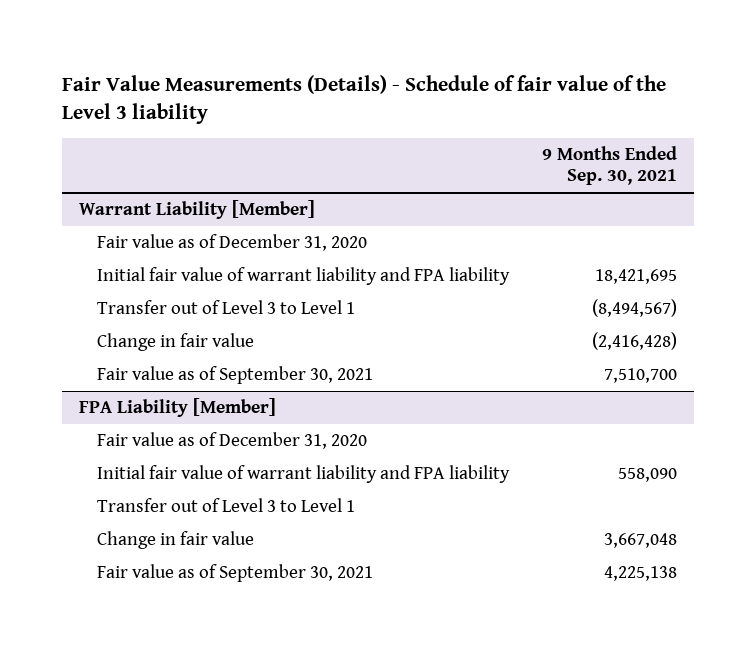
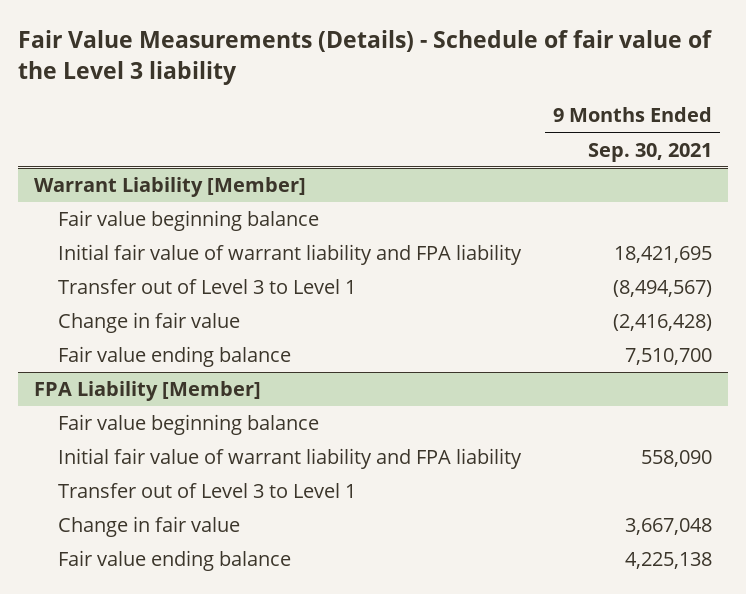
@ Warrant Liability [Member]
- Fair value as of December 31, 2020
+ Fair value beginning balance
- Fair value as of September 30, 2021 | 7,510,700
+ Fair value ending balance | 7,510,700
@ FPA Liability [Member]
- Fair value as of December 31, 2020
+ Fair value beginning balance
- Fair value as of September 30, 2021 | 4,225,138
+ Fair value ending balance | 4,225,138

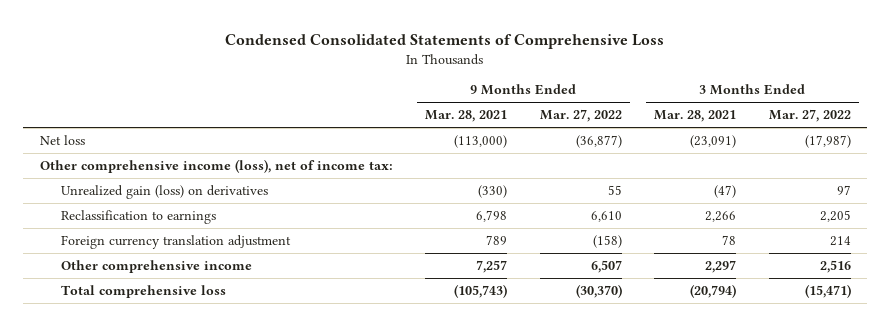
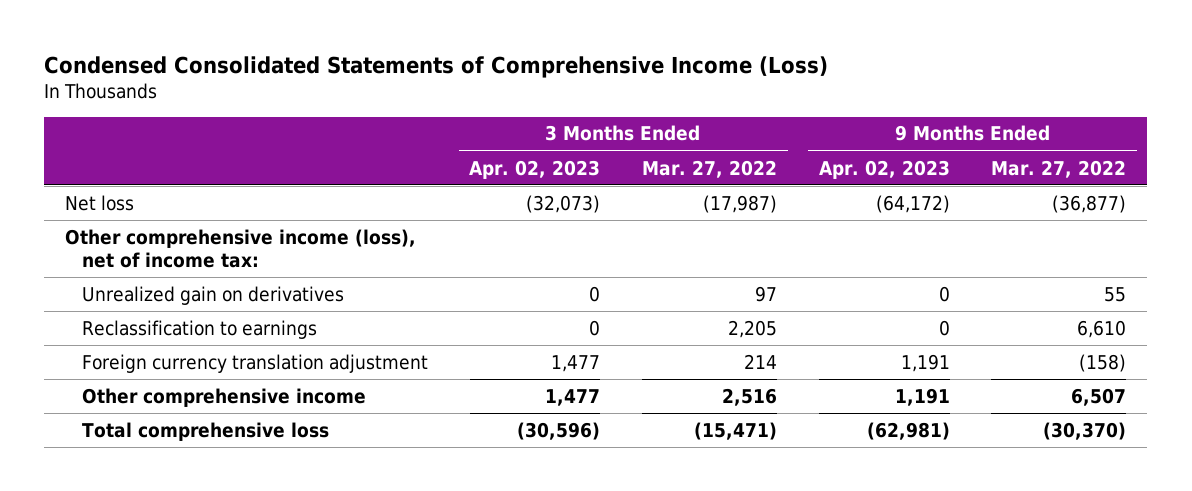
- Condensed Consolidated Statements of Comprehensive Loss
+ Condensed Consolidated Statements of Comprehensive Income (Loss)
- | 9 Months Ended Mar. 28, 2021 | 9 Months Ended Mar. 27, 2022 | 3 Months Ended Mar. 28, 2021 | 3 Months Ended Mar. 27, 2022
+ | 3 Months Ended Apr. 02, 2023 | 3 Months Ended Mar. 27, 2022 | 9 Months Ended Apr. 02, 2023 | 9 Months Ended Mar. 27, 2022
- Unrealized gain (loss) on derivatives | (330) | 55 | (47) | 97
+ Unrealized gain on derivatives | 0 | 97 | 0 | 55

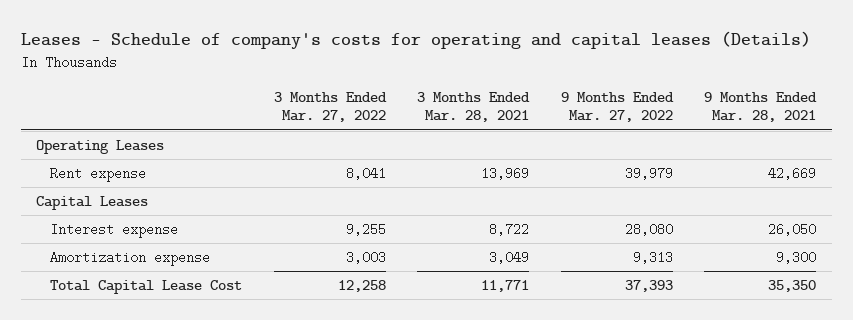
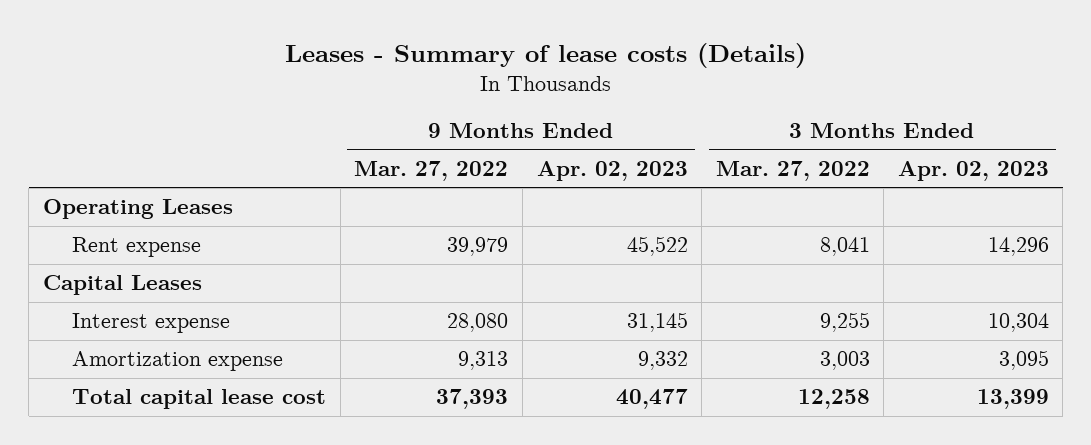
- Leases - Schedule of company's costs for operating and capital leases (Details)
+ Leases - Summary of lease costs (Details)
- | 3 Months Ended Mar. 27, 2022 | 3 Months Ended Mar. 28, 2021 | 9 Months Ended Mar. 27, 2022 | 9 Months Ended Mar. 28, 2021
+ | 9 Months Ended Mar. 27, 2022 | 9 Months Ended Apr. 02, 2023 | 3 Months Ended Mar. 27, 2022 | 3 Months Ended Apr. 02, 2023
- Total Capital Lease Cost | 12,258 | 11,771 | 37,393 | 35,350
+ Total capital lease cost | 37,393 | 40,477 | 12,258 | 13,399

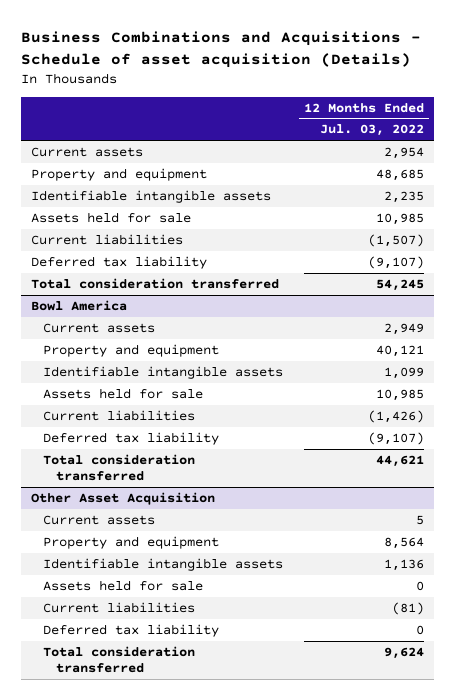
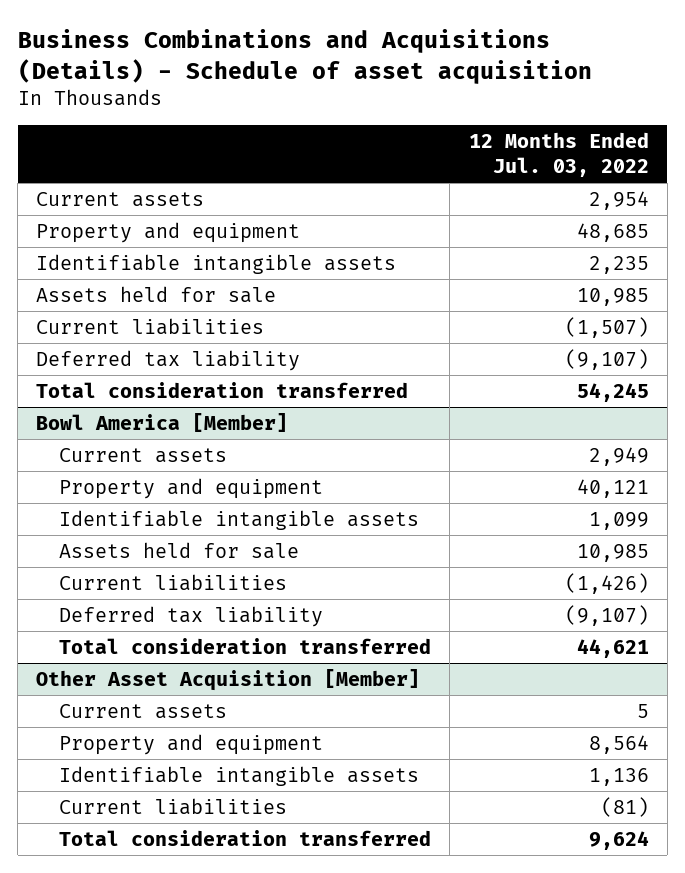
- Business Combinations and Acquisitions - Schedule of asset acquisition (Details)
+ Business Combinations and Acquisitions (Details) - Schedule of asset acquisition
- Bowl America
+ Bowl America [Member]
- Other Asset Acquisition
+ Other Asset Acquisition [Member]
- Assets held for sale | 0
- Deferred tax liability | 0

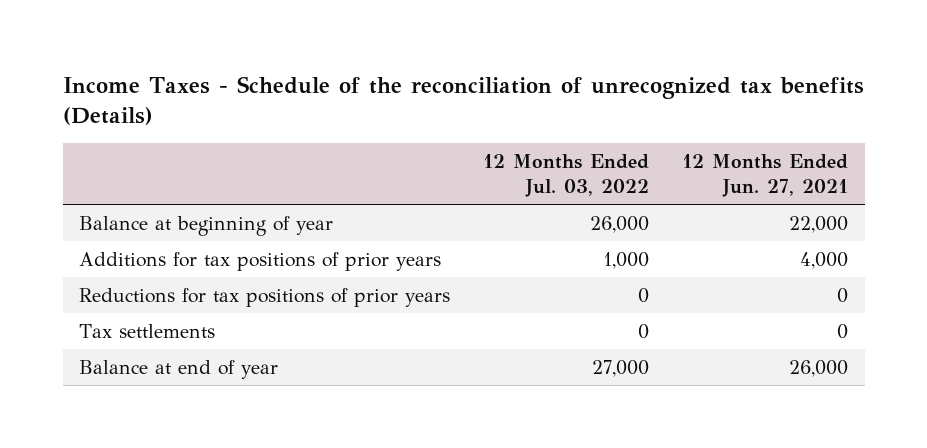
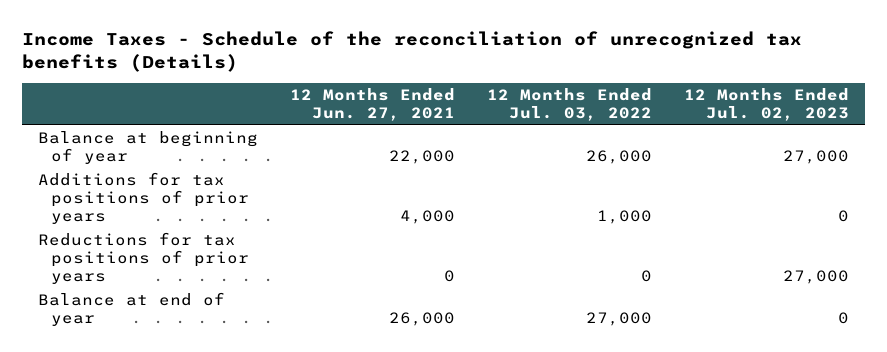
- | 12 Months Ended Jul. 03, 2022 | 12 Months Ended Jun. 27, 2021
+ | 12 Months Ended Jun. 27, 2021 | 12 Months Ended Jul. 03, 2022 | 12 Months Ended Jul. 02, 2023
- Tax settlements | 0 | 0

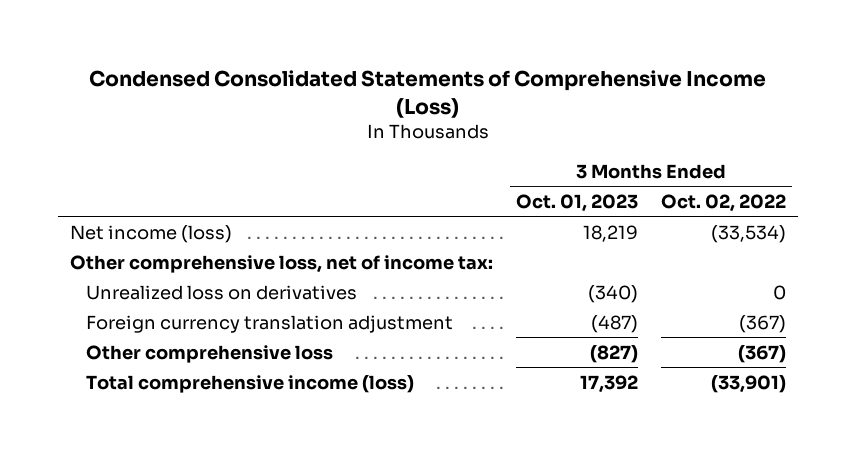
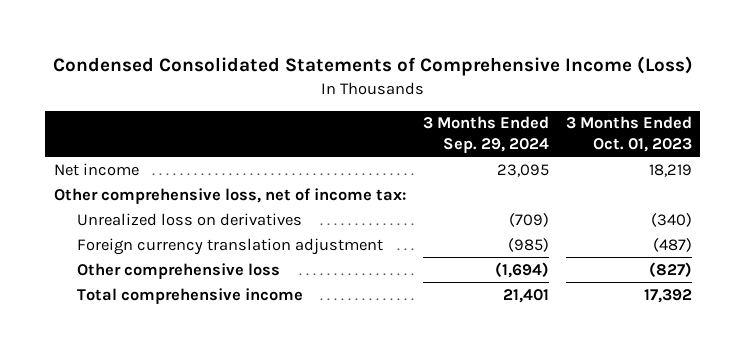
- | 3 Months Ended Oct. 01, 2023 | 3 Months Ended Oct. 02, 2022
+ | 3 Months Ended Sep. 29, 2024 | 3 Months Ended Oct. 01, 2023
- Net income (loss) | 18,219 | (33,534)
+ Net income | 23,095 | 18,219
- Total comprehensive income (loss) | 17,392 | (33,901)
+ Total comprehensive income | 21,401 | 17,392

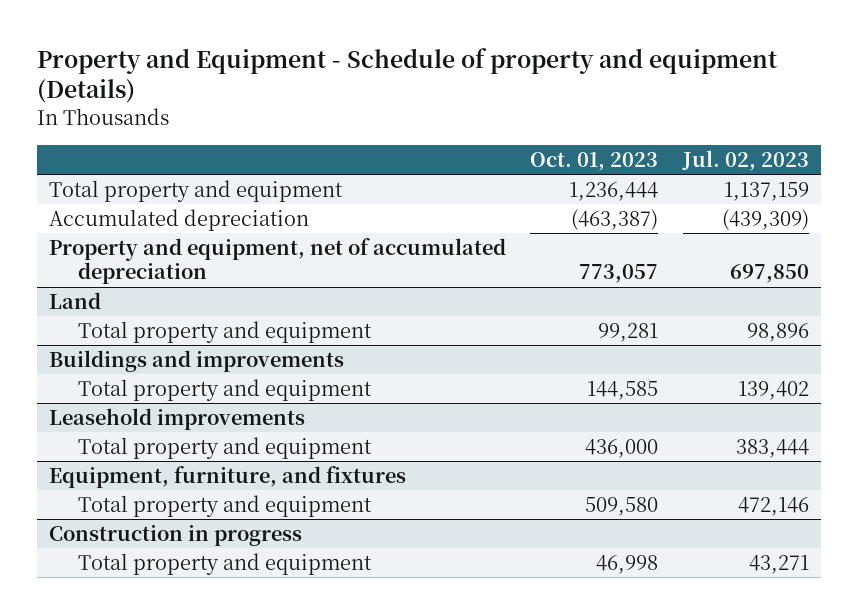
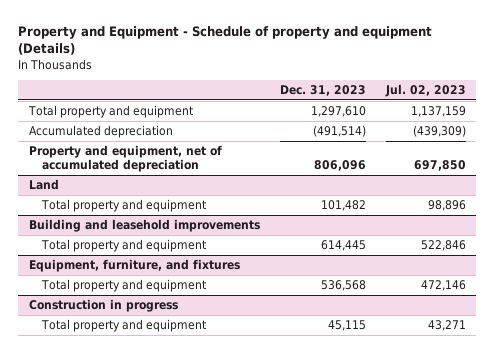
- | Oct. 01, 2023 | Jul. 02, 2023
+ | Dec. 31, 2023 | Jul. 02, 2023
- Buildings and improvements
- Total property and equipment | 144,585 | 139,402
- Leasehold improvements
- Total property and equipment | 436,000 | 383,444
+ Building and leasehold improvements
+ Total property and equipment | 614,445 | 522,846

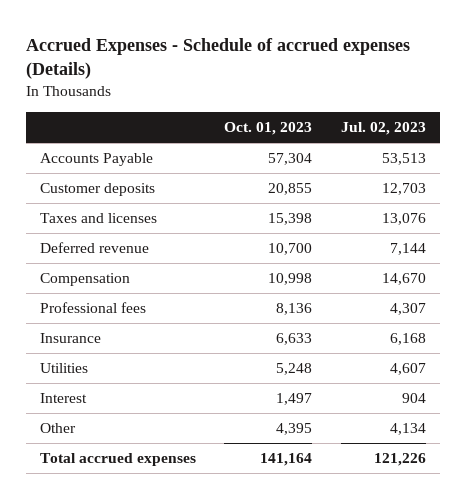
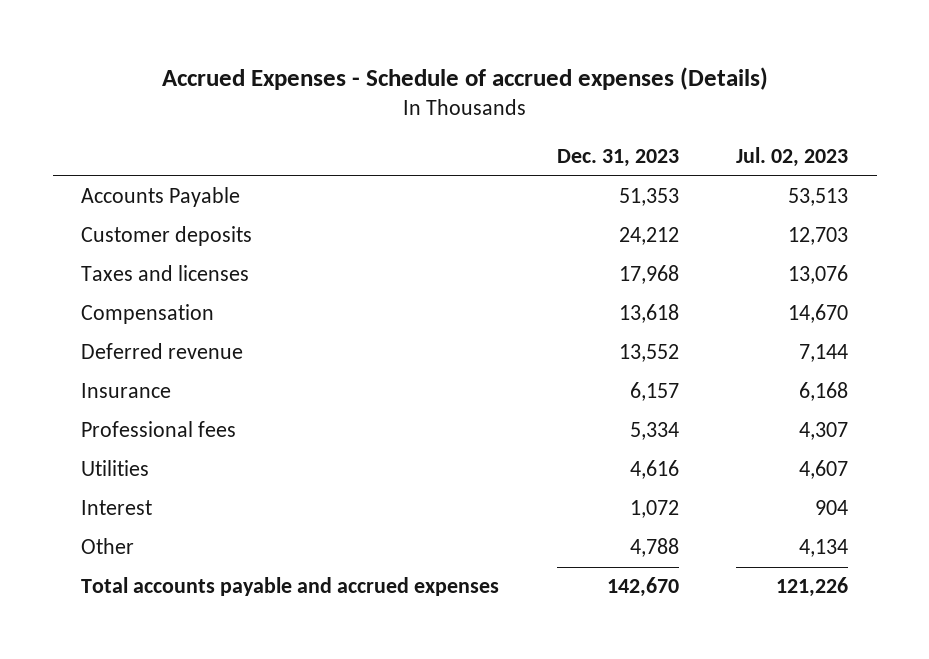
- | Oct. 01, 2023 | Jul. 02, 2023
+ | Dec. 31, 2023 | Jul. 02, 2023
moved down: Deferred revenue | 13,552 | 7,144
moved down: Professional fees | 5,334 | 4,307
- Total accrued expenses | 141,164 | 121,226
+ Total accounts payable and accrued expenses | 142,670 | 121,226

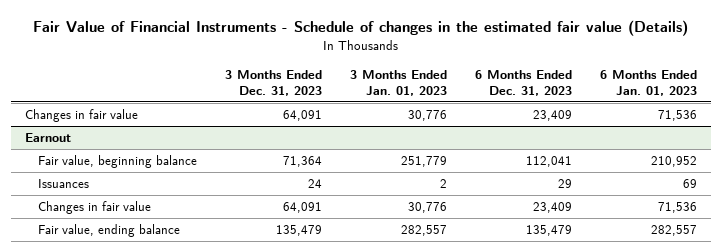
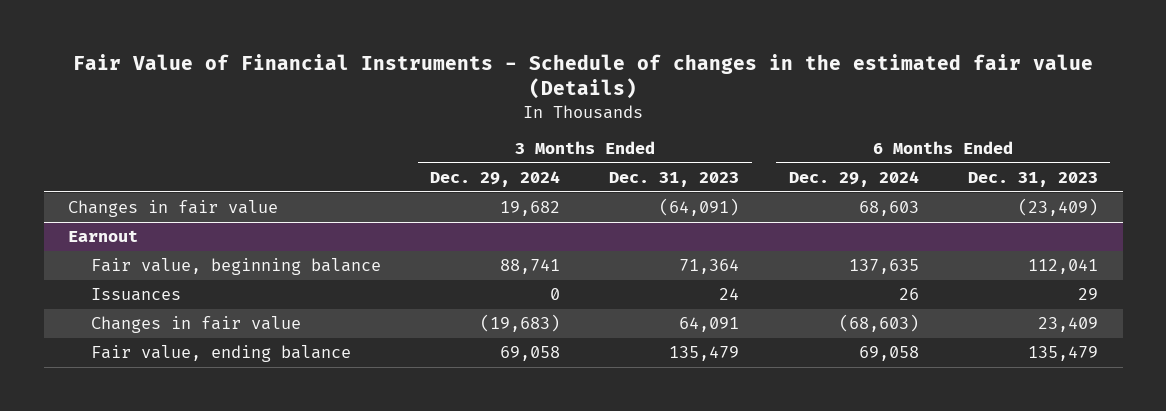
- | 3 Months Ended Dec. 31, 2023 | 3 Months Ended Jan. 01, 2023 | 6 Months Ended Dec. 31, 2023 | 6 Months Ended Jan. 01, 2023
+ | 3 Months Ended Dec. 29, 2024 | 3 Months Ended Dec. 31, 2023 | 6 Months Ended Dec. 29, 2024 | 6 Months Ended Dec. 31, 2023
- Changes in fair value | 64,091 | 30,776 | 23,409 | 71,536
+ Changes in fair value | 19,682 | (64,091) | 68,603 | (23,409)

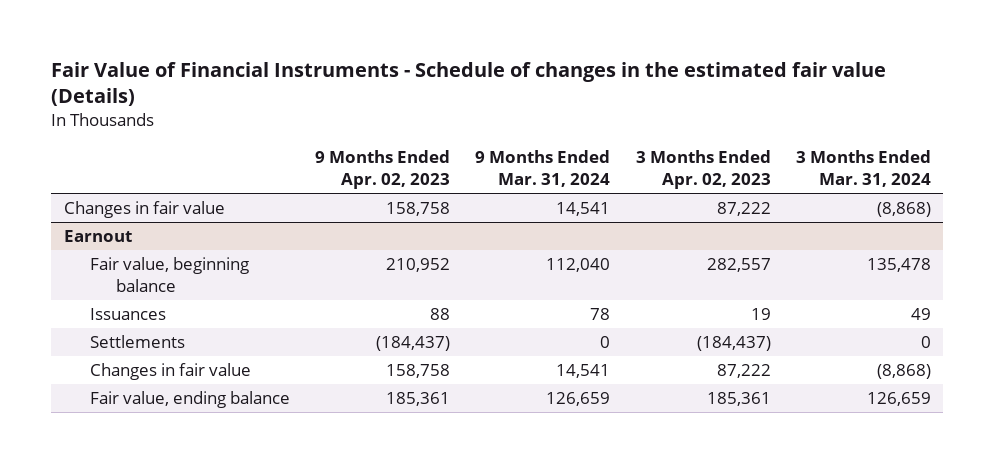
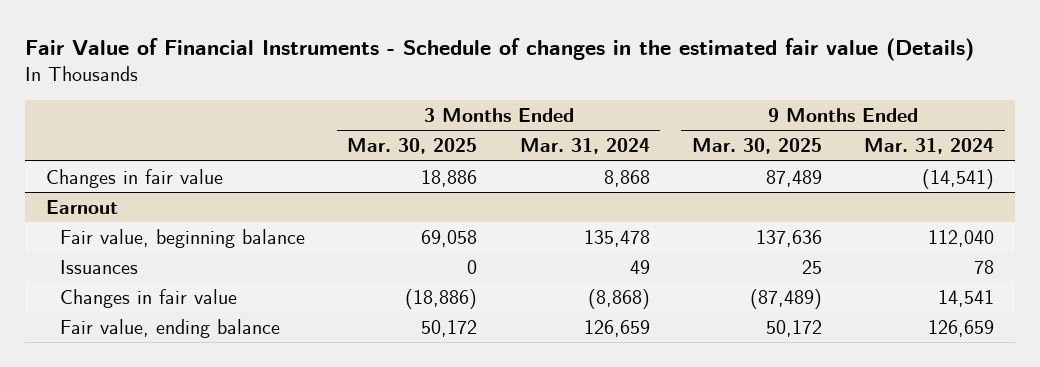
- | 9 Months Ended Apr. 02, 2023 | 9 Months Ended Mar. 31, 2024 | 3 Months Ended Apr. 02, 2023 | 3 Months Ended Mar. 31, 2024
+ | 3 Months Ended Mar. 30, 2025 | 3 Months Ended Mar. 31, 2024 | 9 Months Ended Mar. 30, 2025 | 9 Months Ended Mar. 31, 2024
- Changes in fair value | 158,758 | 14,541 | 87,222 | (8,868)
+ Changes in fair value | 18,886 | 8,868 | 87,489 | (14,541)
@ Earnout
- Settlements | (184,437) | 0 | (184,437) | 0

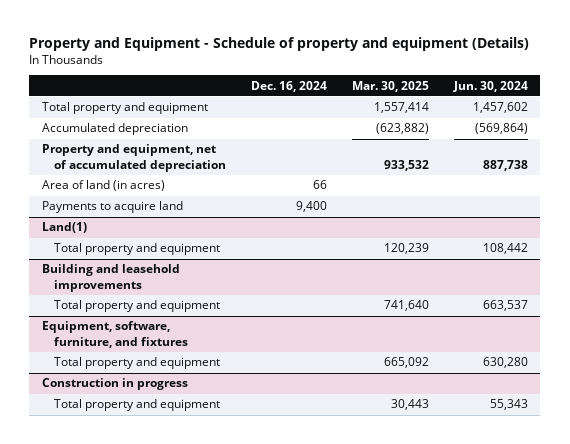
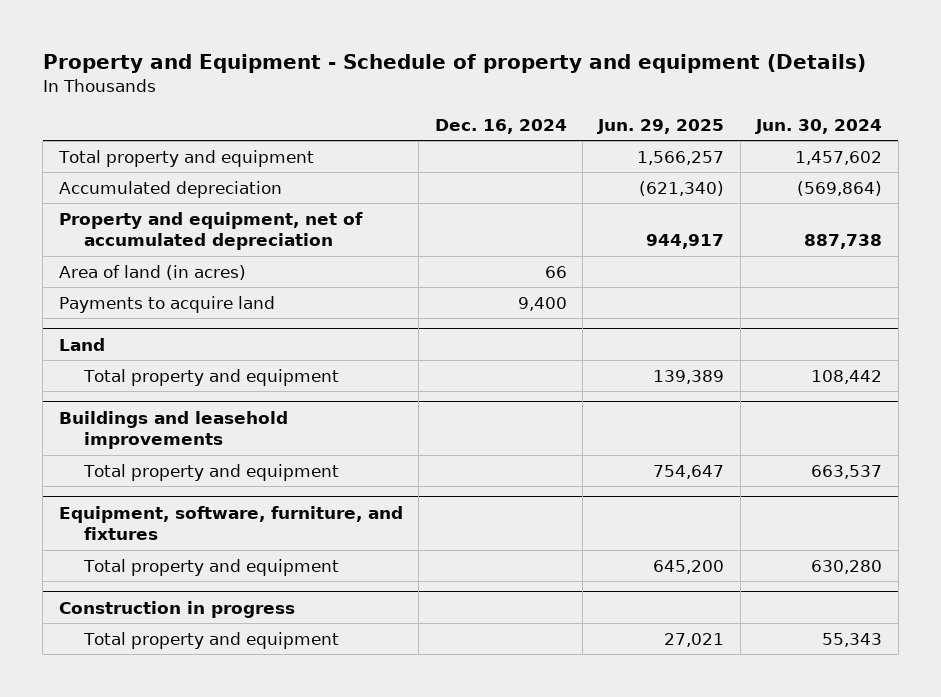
- | Dec. 16, 2024 | Mar. 30, 2025 | Jun. 30, 2024
+ | Dec. 16, 2024 | Jun. 29, 2025 | Jun. 30, 2024
- Land(1)
+ Land
- Building and leasehold improvements
+ Buildings and leasehold improvements

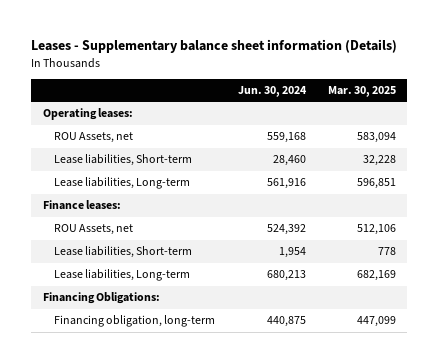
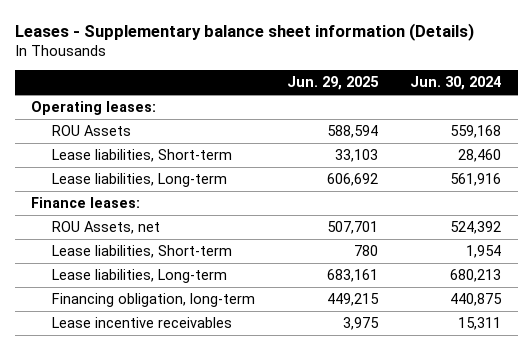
- | Jun. 30, 2024 | Mar. 30, 2025
+ | Jun. 29, 2025 | Jun. 30, 2024
- ROU Assets, net | 559,168 | 583,094
+ ROU Assets | 588,594 | 559,168
- Financing Obligations:
+ Lease incentive receivables | 3,975 | 15,311

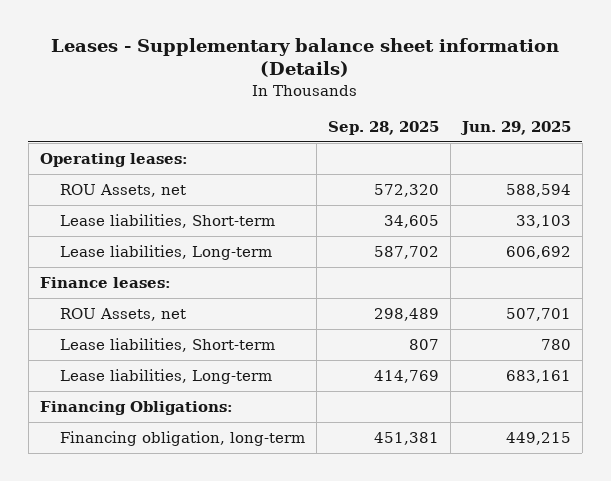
- | Jun. 29, 2025 | Jun. 30, 2024
+ | Sep. 28, 2025 | Jun. 29, 2025
- ROU Assets | 588,594 | 559,168
+ ROU Assets, net | 572,320 | 588,594
+ Financing Obligations:
- Lease incentive receivables | 3,975 | 15,311

